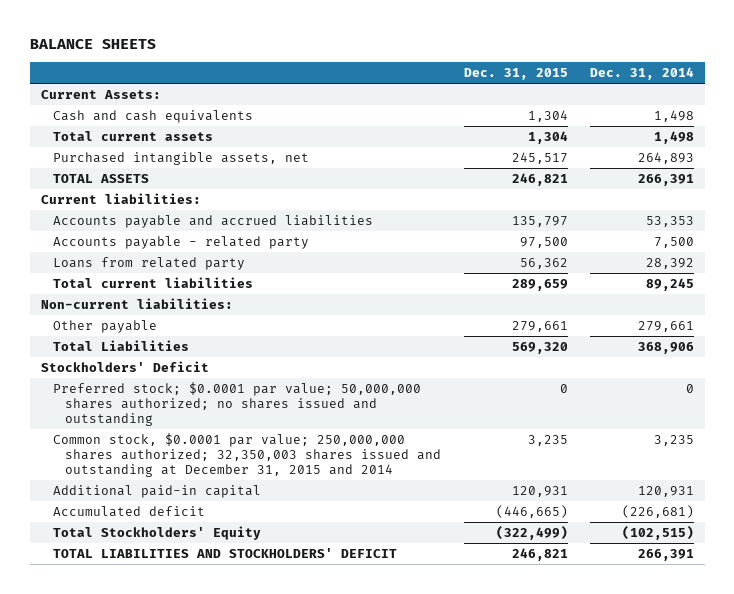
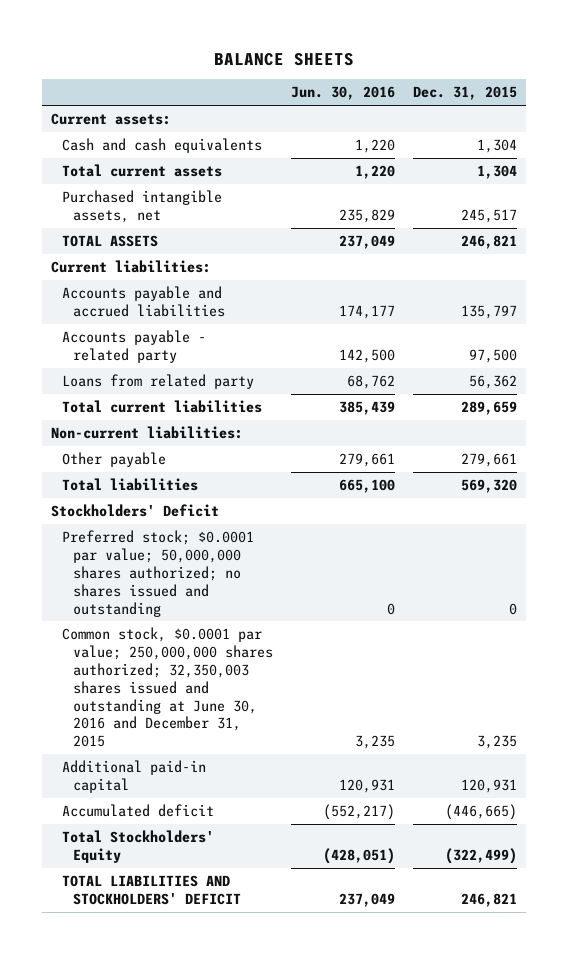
- | Dec. 31, 2015 | Dec. 31, 2014
+ | Jun. 30, 2016 | Dec. 31, 2015
- Current Assets:
+ Current assets:
- Total Liabilities | 569,320 | 368,906
+ Total liabilities | 665,100 | 569,320
- Common stock, $0.0001 par value; 250,000,000 shares authorized; 32,350,003 shares issued and outstanding at December 31, 2015 and 2014 | 3,235 | 3,235
+ Common stock, $0.0001 par value; 250,000,000 shares authorized; 32,350,003 shares issued and outstanding at June 30, 2016 and December 31, 2015 | 3,235 | 3,235

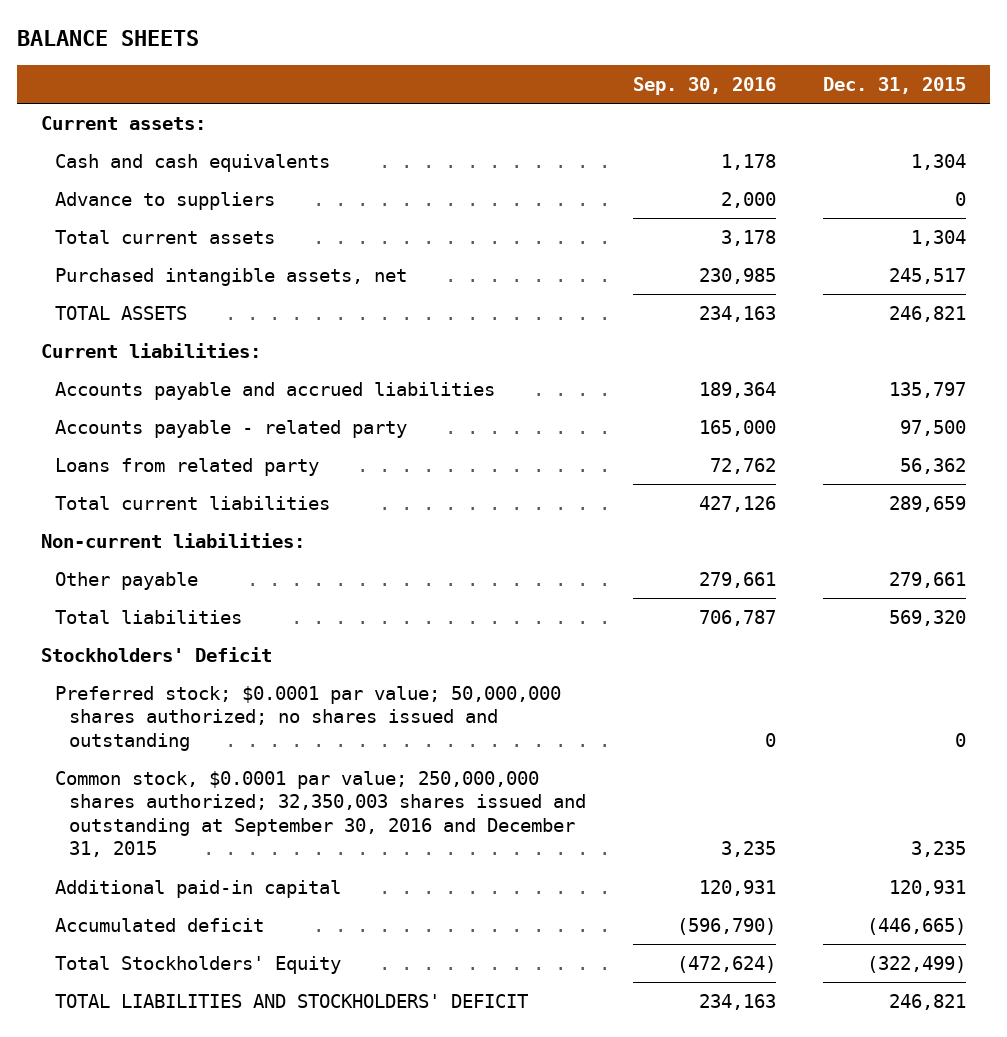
- | Jun. 30, 2016 | Dec. 31, 2015
+ | Sep. 30, 2016 | Dec. 31, 2015
+ Advance to suppliers | 2,000 | 0
- Common stock, $0.0001 par value; 250,000,000 shares authorized; 32,350,003 shares issued and outstanding at June 30, 2016 and December 31, 2015 | 3,235 | 3,235
+ Common stock, $0.0001 par value; 250,000,000 shares authorized; 32,350,003 shares issued and outstanding at September 30, 2016 and December 31, 2015 | 3,235 | 3,235

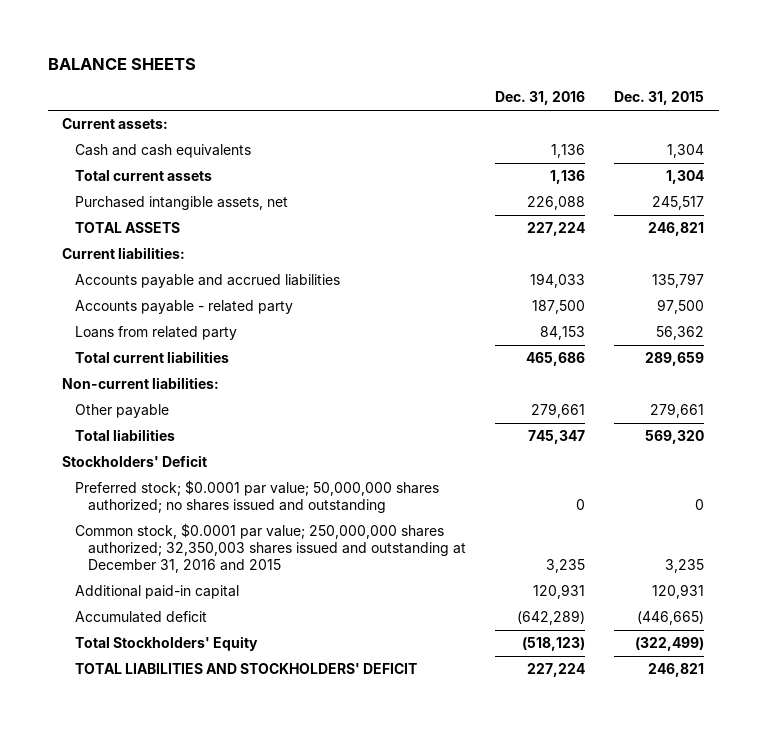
- | Sep. 30, 2016 | Dec. 31, 2015
+ | Dec. 31, 2016 | Dec. 31, 2015
- Advance to suppliers | 2,000 | 0
- Common stock, $0.0001 par value; 250,000,000 shares authorized; 32,350,003 shares issued and outstanding at September 30, 2016 and December 31, 2015 | 3,235 | 3,235
+ Common stock, $0.0001 par value; 250,000,000 shares authorized; 32,350,003 shares issued and outstanding at December 31, 2016 and 2015 | 3,235 | 3,235

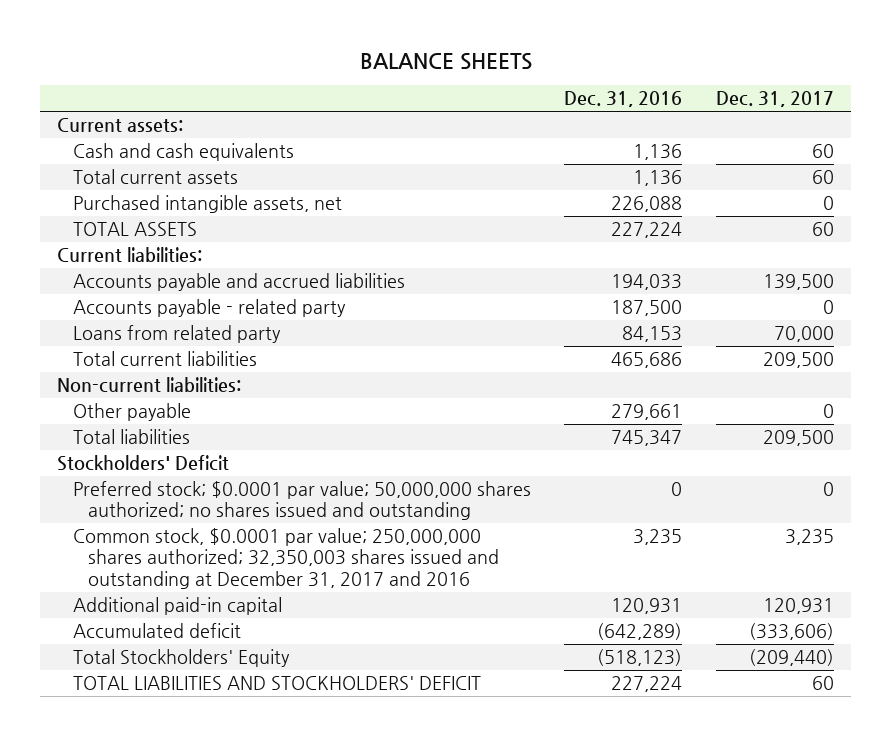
- | Dec. 31, 2016 | Dec. 31, 2015
+ | Dec. 31, 2016 | Dec. 31, 2017
- Common stock, $0.0001 par value; 250,000,000 shares authorized; 32,350,003 shares issued and outstanding at December 31, 2016 and 2015 | 3,235 | 3,235
+ Common stock, $0.0001 par value; 250,000,000 shares authorized; 32,350,003 shares issued and outstanding at December 31, 2017 and 2016 | 3,235 | 3,235

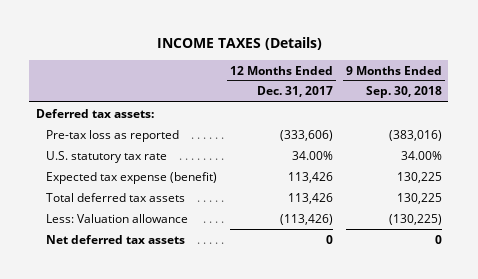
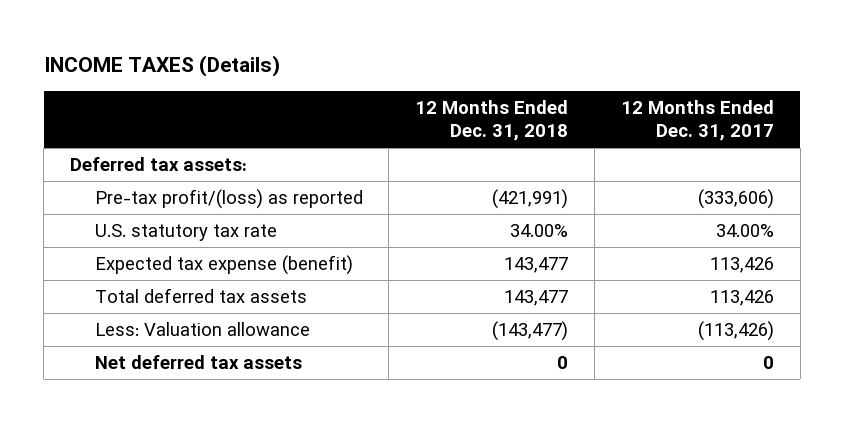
- | 12 Months Ended Dec. 31, 2017 | 9 Months Ended Sep. 30, 2018
+ | 12 Months Ended Dec. 31, 2018 | 12 Months Ended Dec. 31, 2017
- Pre-tax loss as reported | (333,606) | (383,016)
+ Pre-tax profit/(loss) as reported | (421,991) | (333,606)

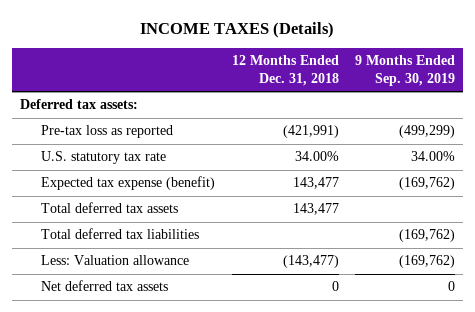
- | 12 Months Ended Dec. 31, 2018 | 12 Months Ended Dec. 31, 2017
+ | 12 Months Ended Dec. 31, 2018 | 9 Months Ended Sep. 30, 2019
- Pre-tax profit/(loss) as reported | (421,991) | (333,606)
+ Pre-tax loss as reported | (421,991) | (499,299)
+ Total deferred tax liabilities | | (169,762)

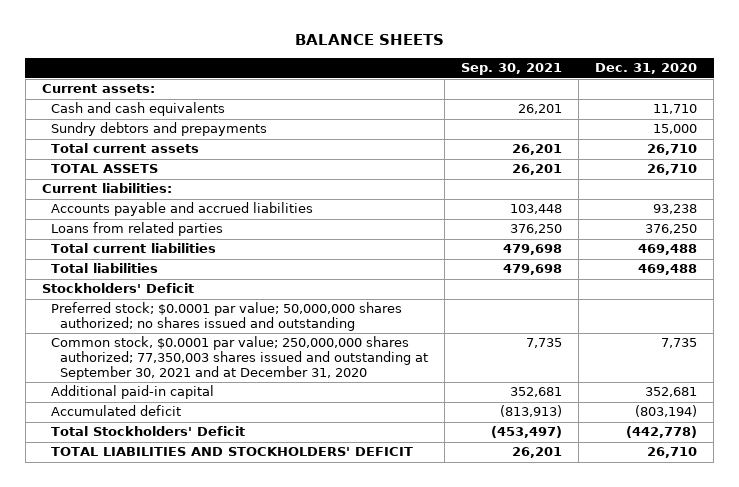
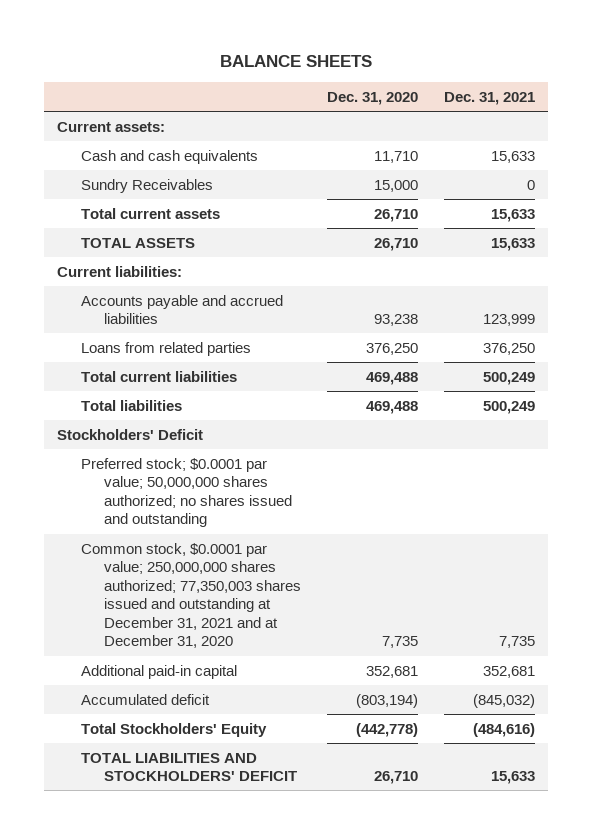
- | Sep. 30, 2021 | Dec. 31, 2020
+ | Dec. 31, 2020 | Dec. 31, 2021
- Sundry debtors and prepayments | | 15,000
+ Sundry Receivables | 15,000 | 0
- Common stock, $0.0001 par value; 250,000,000 shares authorized; 77,350,003 shares issued and outstanding at September 30, 2021 and at December 31, 2020 | 7,735 | 7,735
+ Common stock, $0.0001 par value; 250,000,000 shares authorized; 77,350,003 shares issued and outstanding at December 31, 2021 and at December 31, 2020 | 7,735 | 7,735
- Total Stockholders' Deficit | (453,497) | (442,778)
+ Total Stockholders' Equity | (442,778) | (484,616)

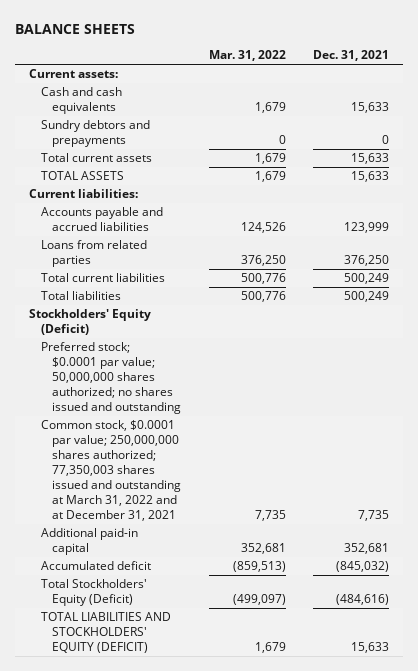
- | Dec. 31, 2020 | Dec. 31, 2021
+ | Mar. 31, 2022 | Dec. 31, 2021
- Sundry Receivables | 15,000 | 0
+ Sundry debtors and prepayments | 0 | 0
- Stockholders' Deficit
+ Stockholders' Equity (Deficit)
- Common stock, $0.0001 par value; 250,000,000 shares authorized; 77,350,003 shares issued and outstanding at December 31, 2021 and at December 31, 2020 | 7,735 | 7,735
+ Common stock, $0.0001 par value; 250,000,000 shares authorized; 77,350,003 shares issued and outstanding at March 31, 2022 and at December 31, 2021 | 7,735 | 7,735
- Total Stockholders' Equity | (442,778) | (484,616)
- TOTAL LIABILITIES AND STOCKHOLDERS' DEFICIT | 26,710 | 15,633
+ Total Stockholders' Equity (Deficit) | (499,097) | (484,616)
+ TOTAL LIABILITIES AND STOCKHOLDERS' EQUITY (DEFICIT) | 1,679 | 15,633

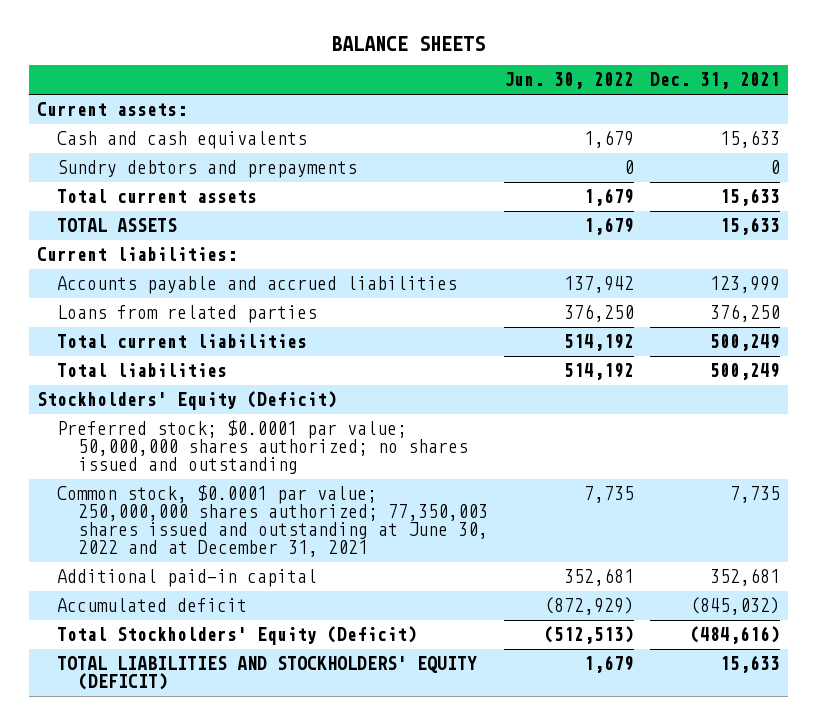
- | Mar. 31, 2022 | Dec. 31, 2021
+ | Jun. 30, 2022 | Dec. 31, 2021
- Common stock, $0.0001 par value; 250,000,000 shares authorized; 77,350,003 shares issued and outstanding at March 31, 2022 and at December 31, 2021 | 7,735 | 7,735
+ Common stock, $0.0001 par value; 250,000,000 shares authorized; 77,350,003 shares issued and outstanding at June 30, 2022 and at December 31, 2021 | 7,735 | 7,735

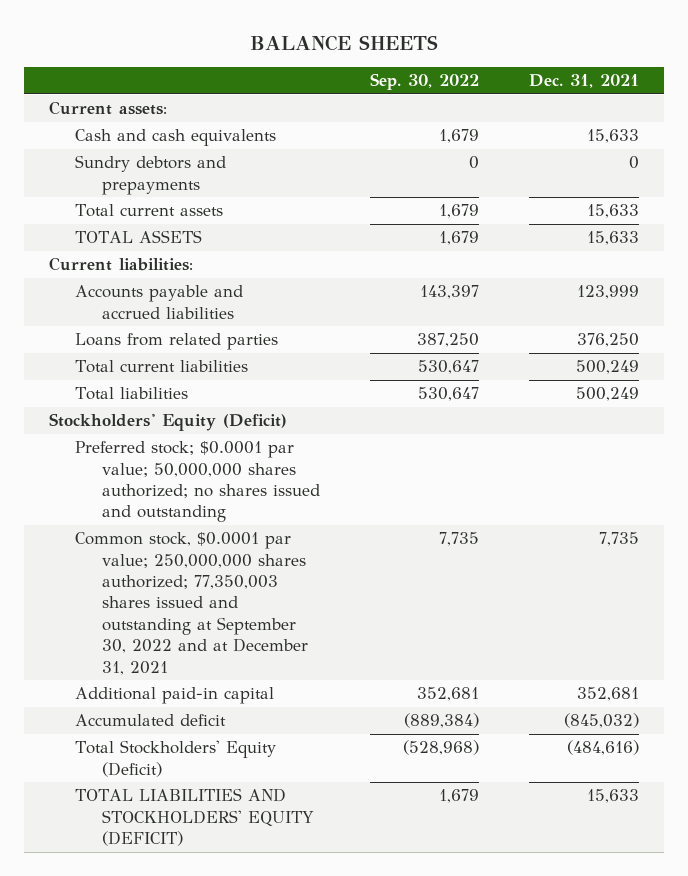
- | Jun. 30, 2022 | Dec. 31, 2021
+ | Sep. 30, 2022 | Dec. 31, 2021
- Common stock, $0.0001 par value; 250,000,000 shares authorized; 77,350,003 shares issued and outstanding at June 30, 2022 and at December 31, 2021 | 7,735 | 7,735
+ Common stock, $0.0001 par value; 250,000,000 shares authorized; 77,350,003 shares issued and outstanding at September 30, 2022 and at December 31, 2021 | 7,735 | 7,735

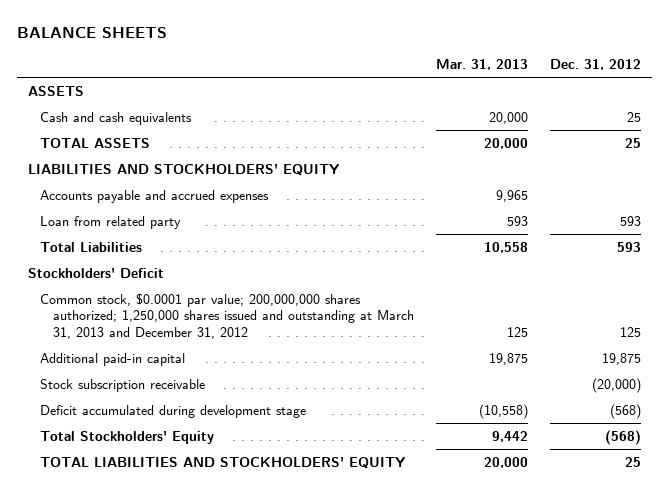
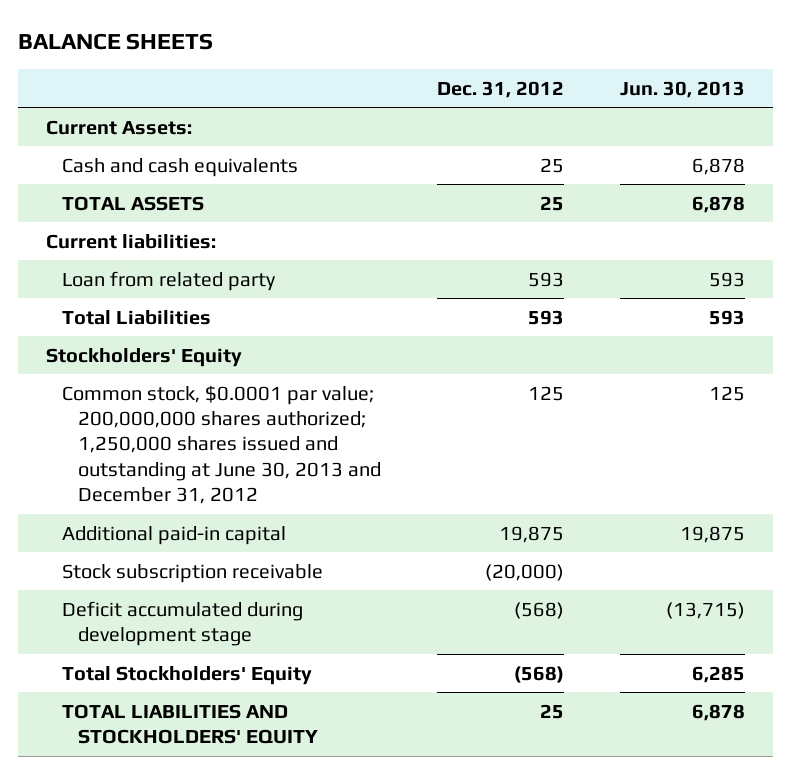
- | Mar. 31, 2013 | Dec. 31, 2012
+ | Dec. 31, 2012 | Jun. 30, 2013
- ASSETS
+ Current Assets:
- LIABILITIES AND STOCKHOLDERS' EQUITY
- Accounts payable and accrued expenses | 9,965 |
+ Current liabilities:
- Stockholders' Deficit
- Common stock, $0.0001 par value; 200,000,000 shares authorized; 1,250,000 shares issued and outstanding at March 31, 2013 and December 31, 2012 | 125 | 125
+ Stockholders' Equity
+ Common stock, $0.0001 par value; 200,000,000 shares authorized; 1,250,000 shares issued and outstanding at June 30, 2013 and December 31, 2012 | 125 | 125

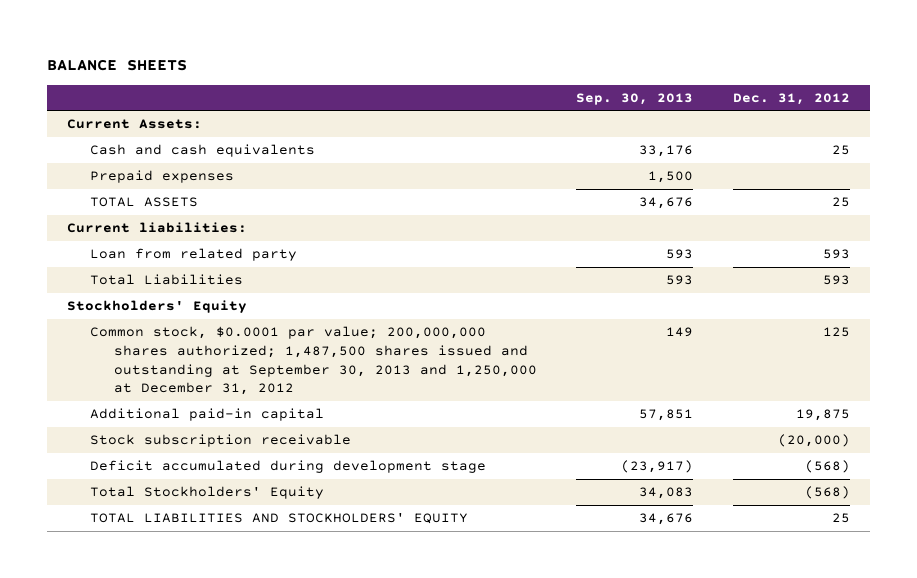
- | Dec. 31, 2012 | Jun. 30, 2013
+ | Sep. 30, 2013 | Dec. 31, 2012
+ Prepaid expenses | 1,500 |
- Common stock, $0.0001 par value; 200,000,000 shares authorized; 1,250,000 shares issued and outstanding at June 30, 2013 and December 31, 2012 | 125 | 125
+ Common stock, $0.0001 par value; 200,000,000 shares authorized; 1,487,500 shares issued and outstanding at September 30, 2013 and 1,250,000 at December 31, 2012 | 149 | 125

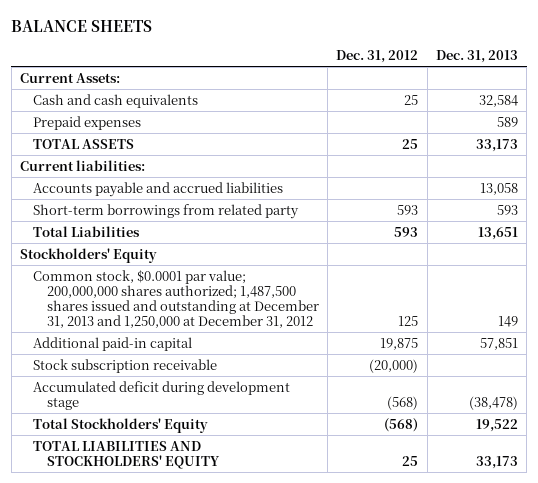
- | Sep. 30, 2013 | Dec. 31, 2012
+ | Dec. 31, 2012 | Dec. 31, 2013
- Loan from related party | 593 | 593
+ Accounts payable and accrued liabilities | | 13,058
+ Short-term borrowings from related party | 593 | 593
- Common stock, $0.0001 par value; 200,000,000 shares authorized; 1,487,500 shares issued and outstanding at September 30, 2013 and 1,250,000 at December 31, 2012 | 149 | 125
+ Common stock, $0.0001 par value; 200,000,000 shares authorized; 1,487,500 shares issued and outstanding at December 31, 2013 and 1,250,000 at December 31, 2012 | 125 | 149
- Deficit accumulated during development stage | (23,917) | (568)
+ Accumulated deficit during development stage | (568) | (38,478)

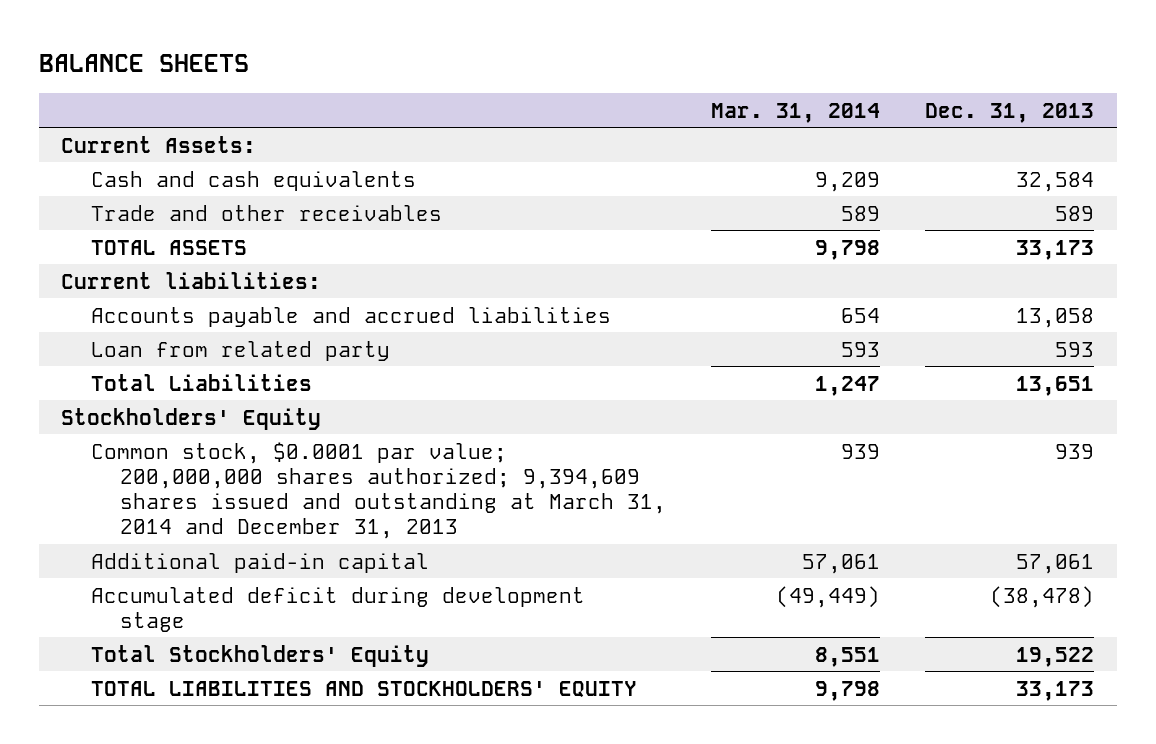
- | Dec. 31, 2012 | Dec. 31, 2013
+ | Mar. 31, 2014 | Dec. 31, 2013
- Prepaid expenses | | 589
+ Trade and other receivables | 589 | 589
- Short-term borrowings from related party | 593 | 593
+ Loan from related party | 593 | 593
- Common stock, $0.0001 par value; 200,000,000 shares authorized; 1,487,500 shares issued and outstanding at December 31, 2013 and 1,250,000 at December 31, 2012 | 125 | 149
- Additional paid-in capital | 19,875 | 57,851
- Stock subscription receivable | (20,000) |
+ Common stock, $0.0001 par value; 200,000,000 shares authorized; 9,394,609 shares issued and outstanding at March 31, 2014 and December 31, 2013 | 939 | 939
+ Additional paid-in capital | 57,061 | 57,061

